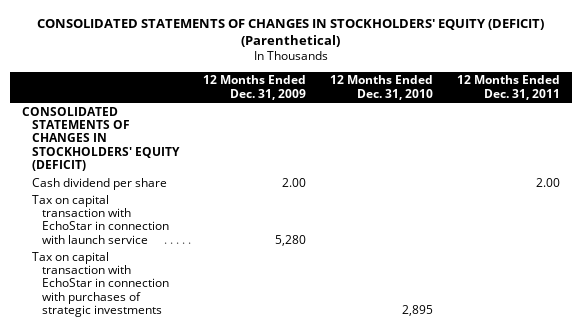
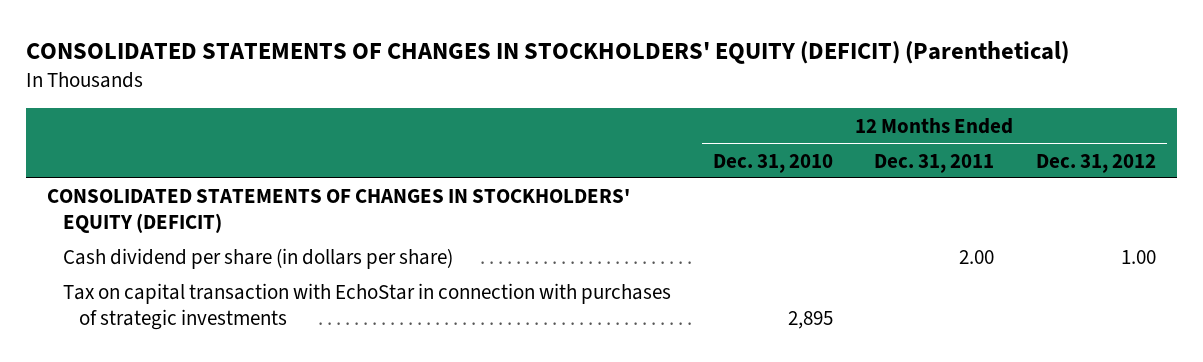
- | 12 Months Ended Dec. 31, 2009 | 12 Months Ended Dec. 31, 2010 | 12 Months Ended Dec. 31, 2011
+ | 12 Months Ended Dec. 31, 2010 | 12 Months Ended Dec. 31, 2011 | 12 Months Ended Dec. 31, 2012
- Cash dividend per share | 2.00 | | 2.00
- Tax on capital transaction with EchoStar in connection with launch service | 5,280 | |
+ Cash dividend per share (in dollars per share) | | 2.00 | 1.00

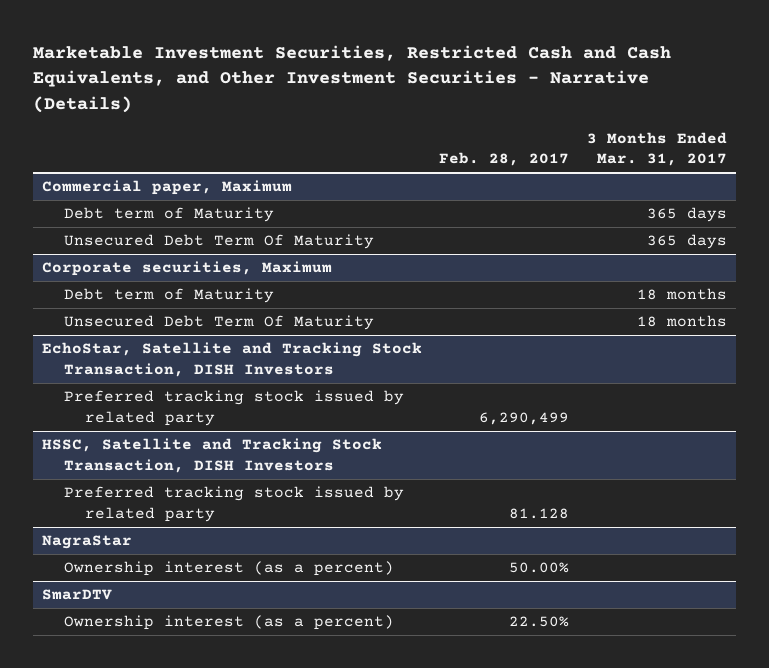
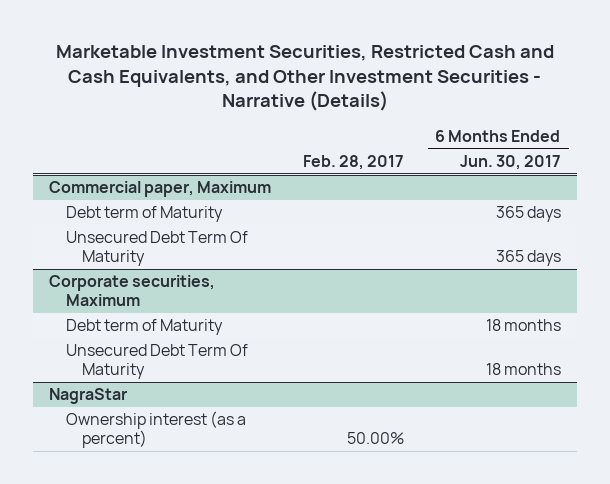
- | Feb. 28, 2017 | 3 Months Ended Mar. 31, 2017
+ | Feb. 28, 2017 | 6 Months Ended Jun. 30, 2017
- EchoStar, Satellite and Tracking Stock Transaction, DISH Investors
- Preferred tracking stock issued by related party | 6,290,499 |
- HSSC, Satellite and Tracking Stock Transaction, DISH Investors
- Preferred tracking stock issued by related party | 81.128 |
- SmarDTV
- Ownership interest (as a percent) | 22.50% |

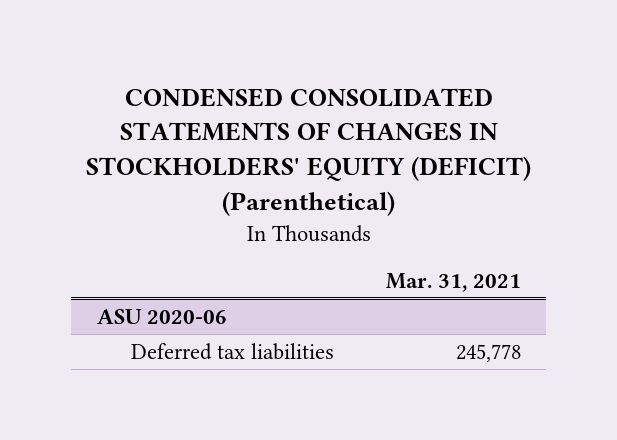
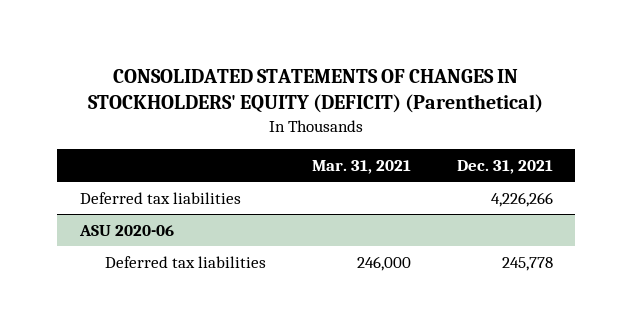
- CONDENSED CONSOLIDATED STATEMENTS OF CHANGES IN STOCKHOLDERS' EQUITY (DEFICIT) (Parenthetical)
+ CONSOLIDATED STATEMENTS OF CHANGES IN STOCKHOLDERS' EQUITY (DEFICIT) (Parenthetical)
- | Mar. 31, 2021
+ | Mar. 31, 2021 | Dec. 31, 2021
+ Deferred tax liabilities | | 4,226,266
@ ASU 2020-06
- Deferred tax liabilities | 245,778
+ Deferred tax liabilities | 246,000 | 245,778

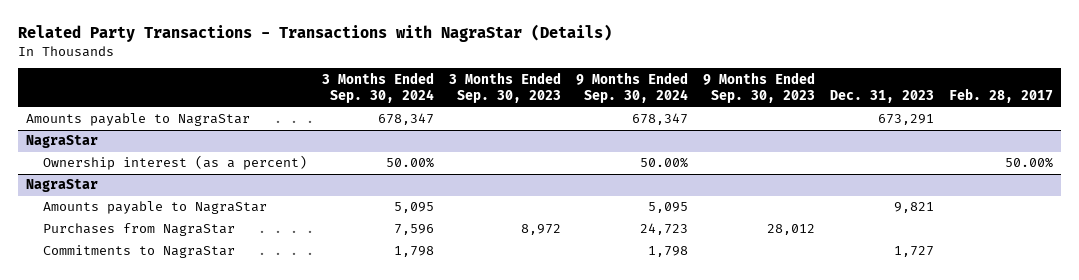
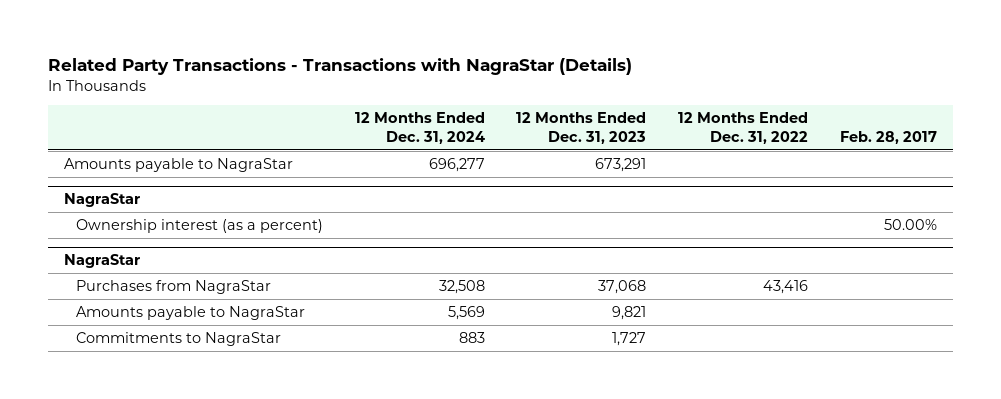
- | 3 Months Ended Sep. 30, 2024 | 3 Months Ended Sep. 30, 2023 | 9 Months Ended Sep. 30, 2024 | 9 Months Ended Sep. 30, 2023 | Dec. 31, 2023 | Feb. 28, 2017
+ | 12 Months Ended Dec. 31, 2024 | 12 Months Ended Dec. 31, 2023 | 12 Months Ended Dec. 31, 2022 | Feb. 28, 2017
@ NagraStar
moved down: Amounts payable to NagraStar | 5,569 | 9,821 | |

